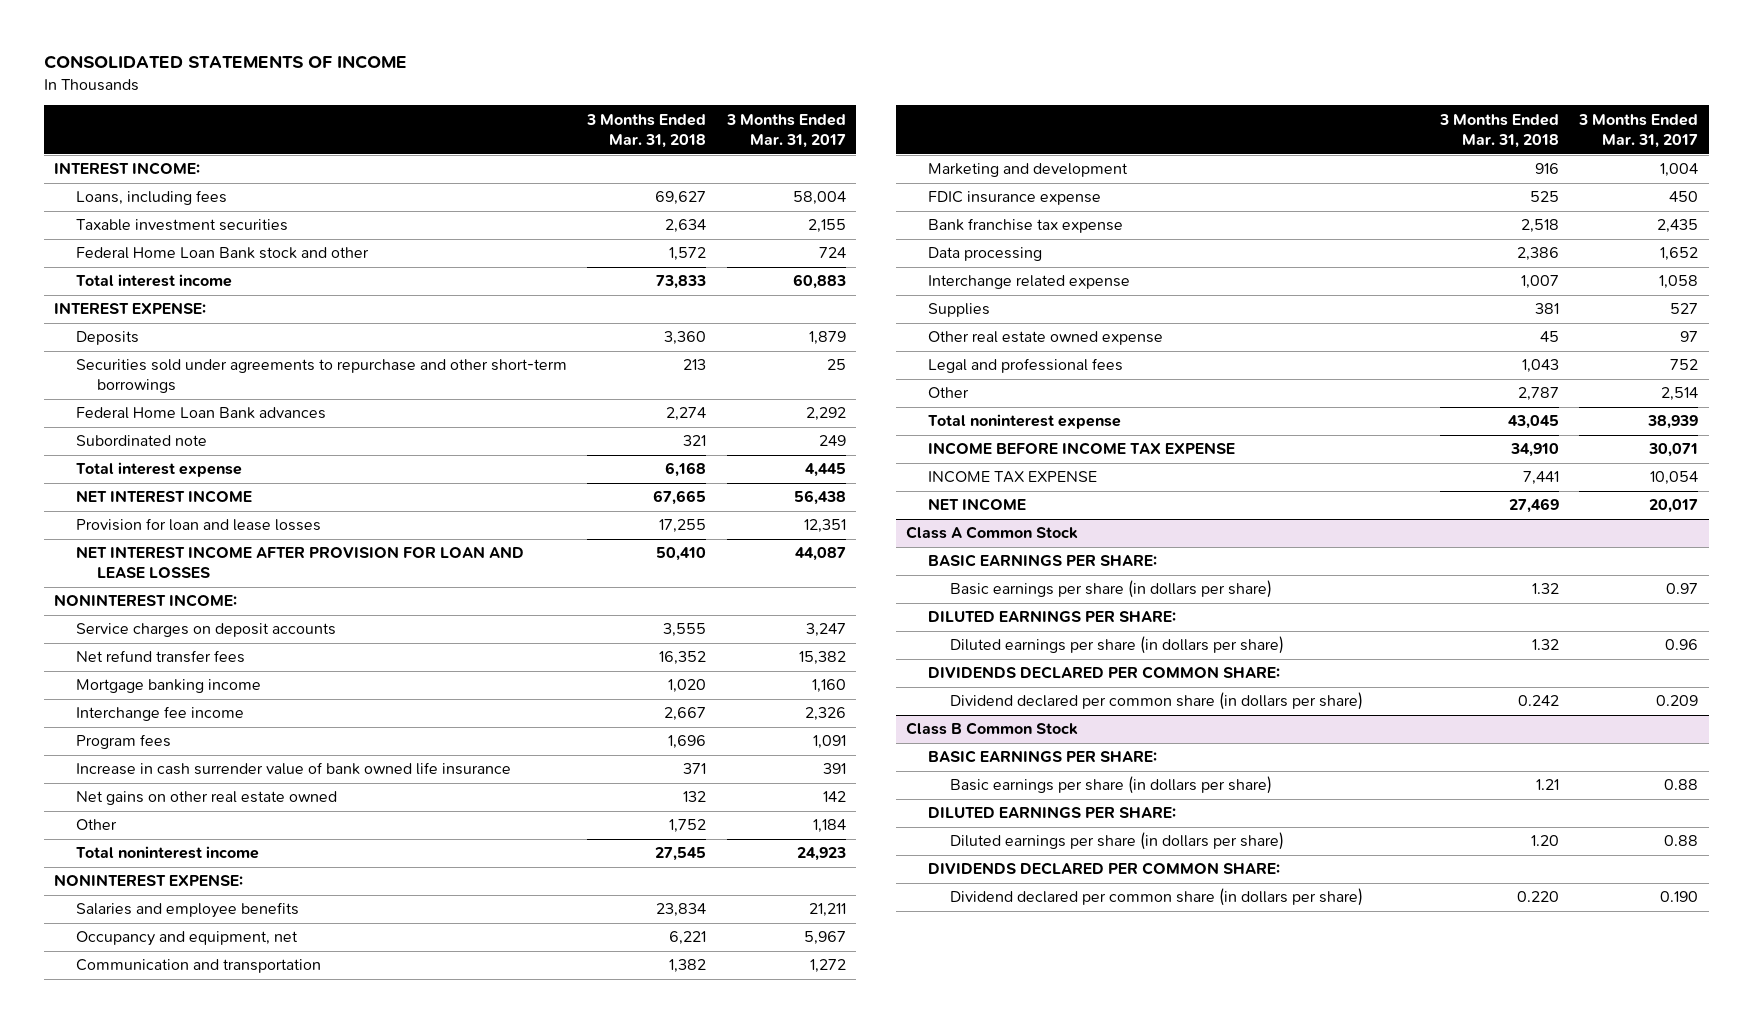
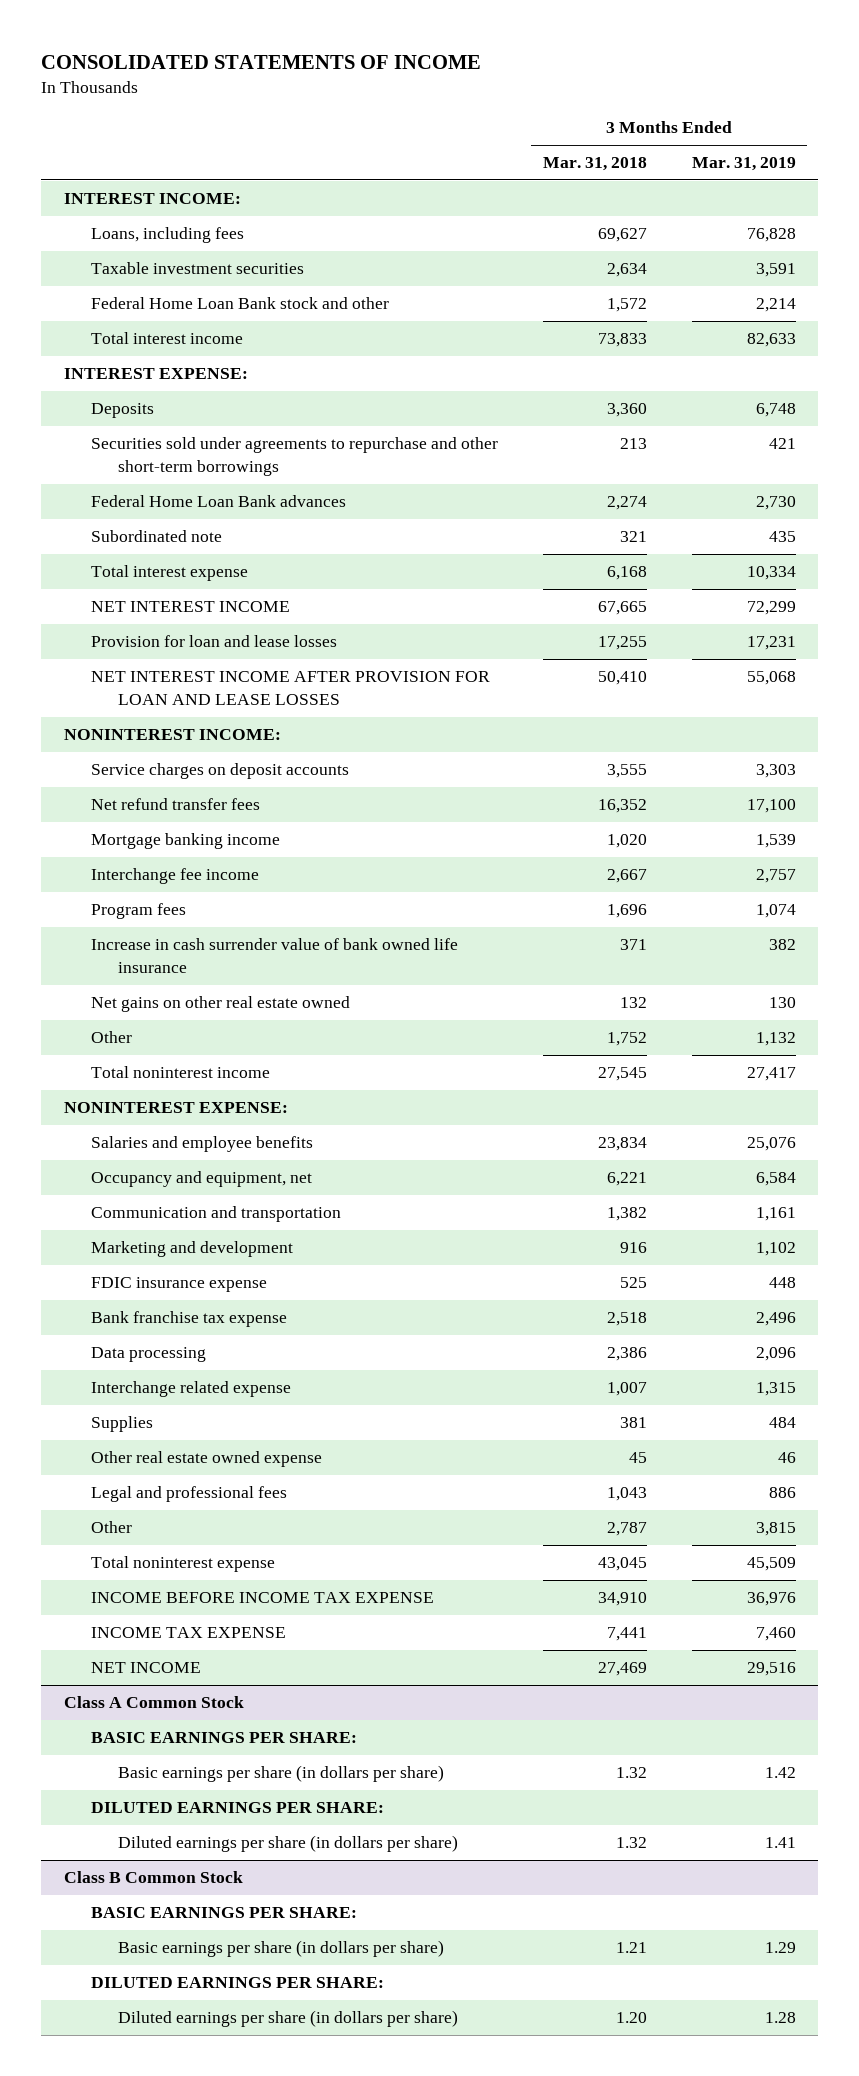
- | 3 Months Ended Mar. 31, 2018 | 3 Months Ended Mar. 31, 2017
+ | 3 Months Ended Mar. 31, 2018 | 3 Months Ended Mar. 31, 2019
@ Class A Common Stock
- DIVIDENDS DECLARED PER COMMON SHARE:
- Dividend declared per common share (in dollars per share) | 0.242 | 0.209
@ Class B Common Stock
- DIVIDENDS DECLARED PER COMMON SHARE:
- Dividend declared per common share (in dollars per share) | 0.220 | 0.190

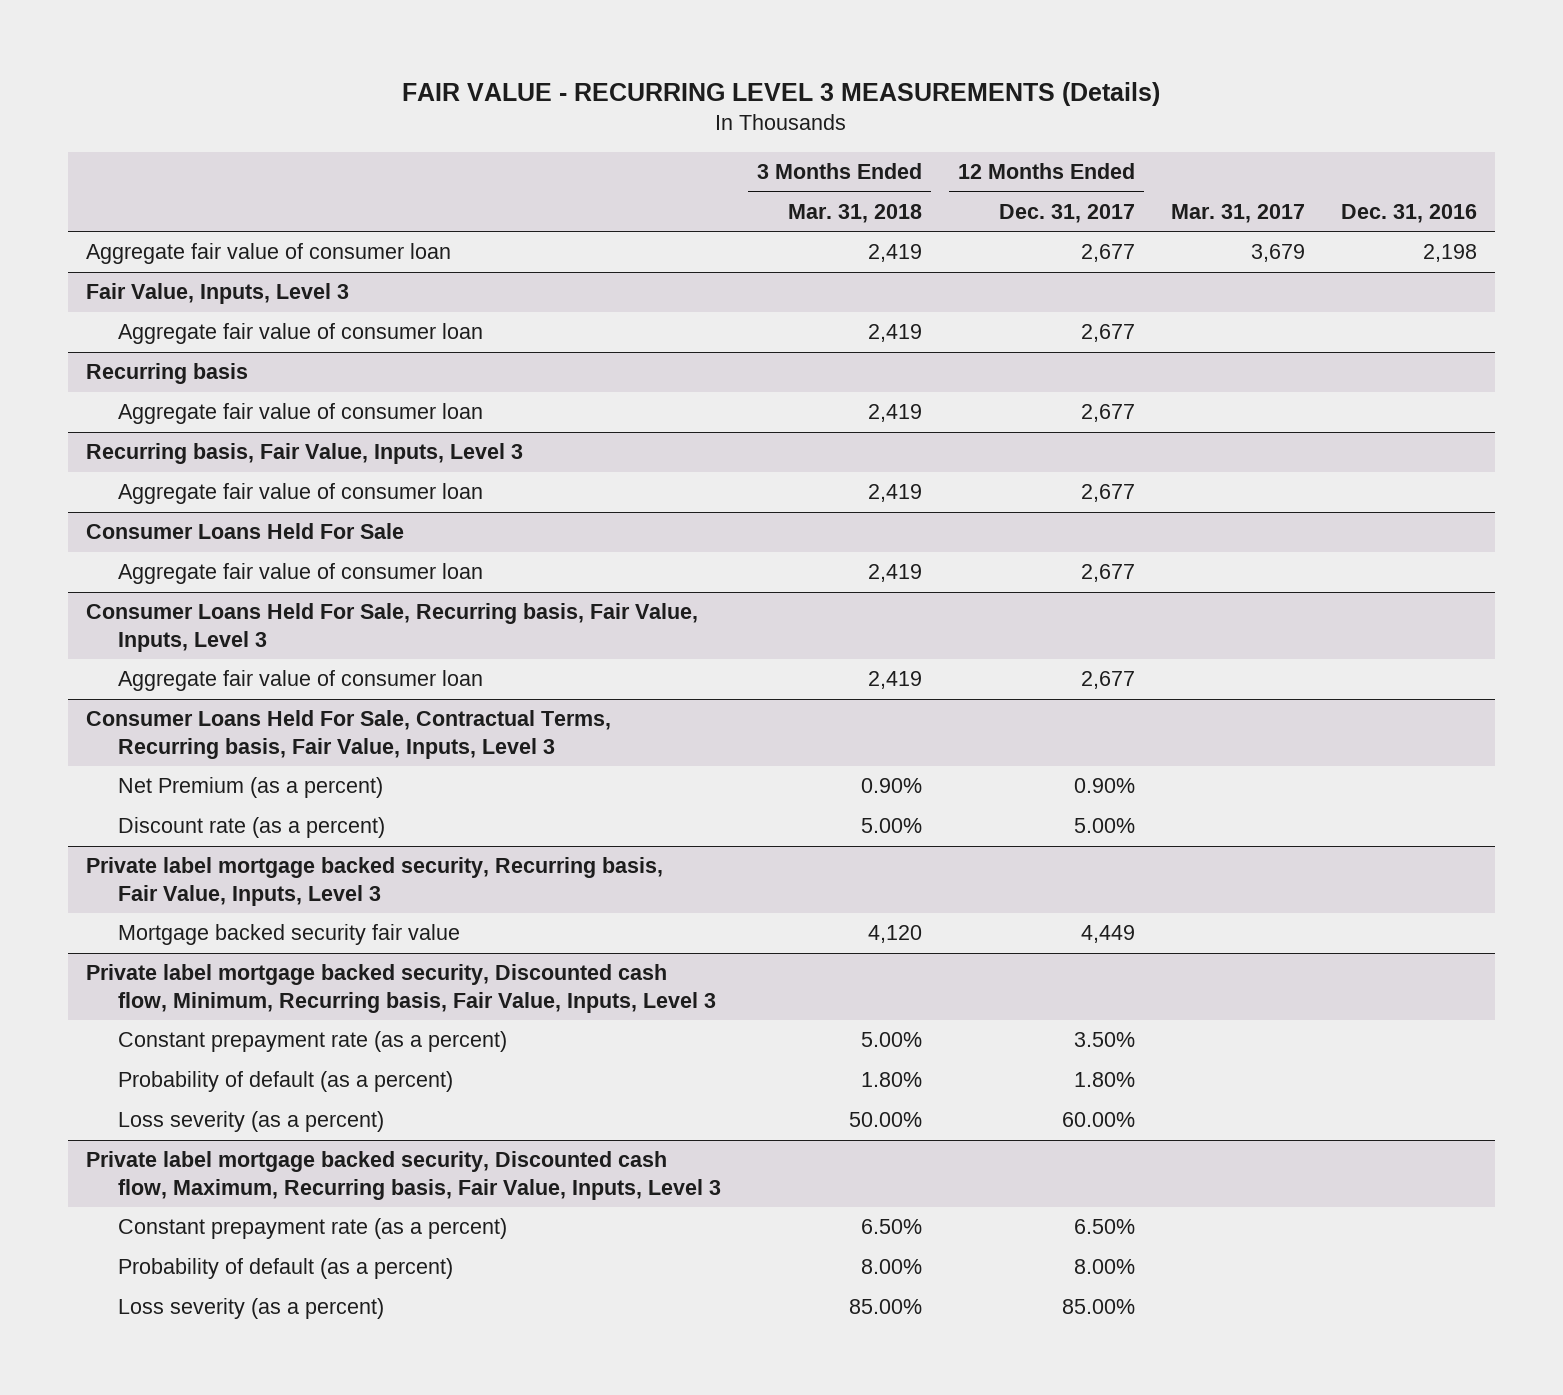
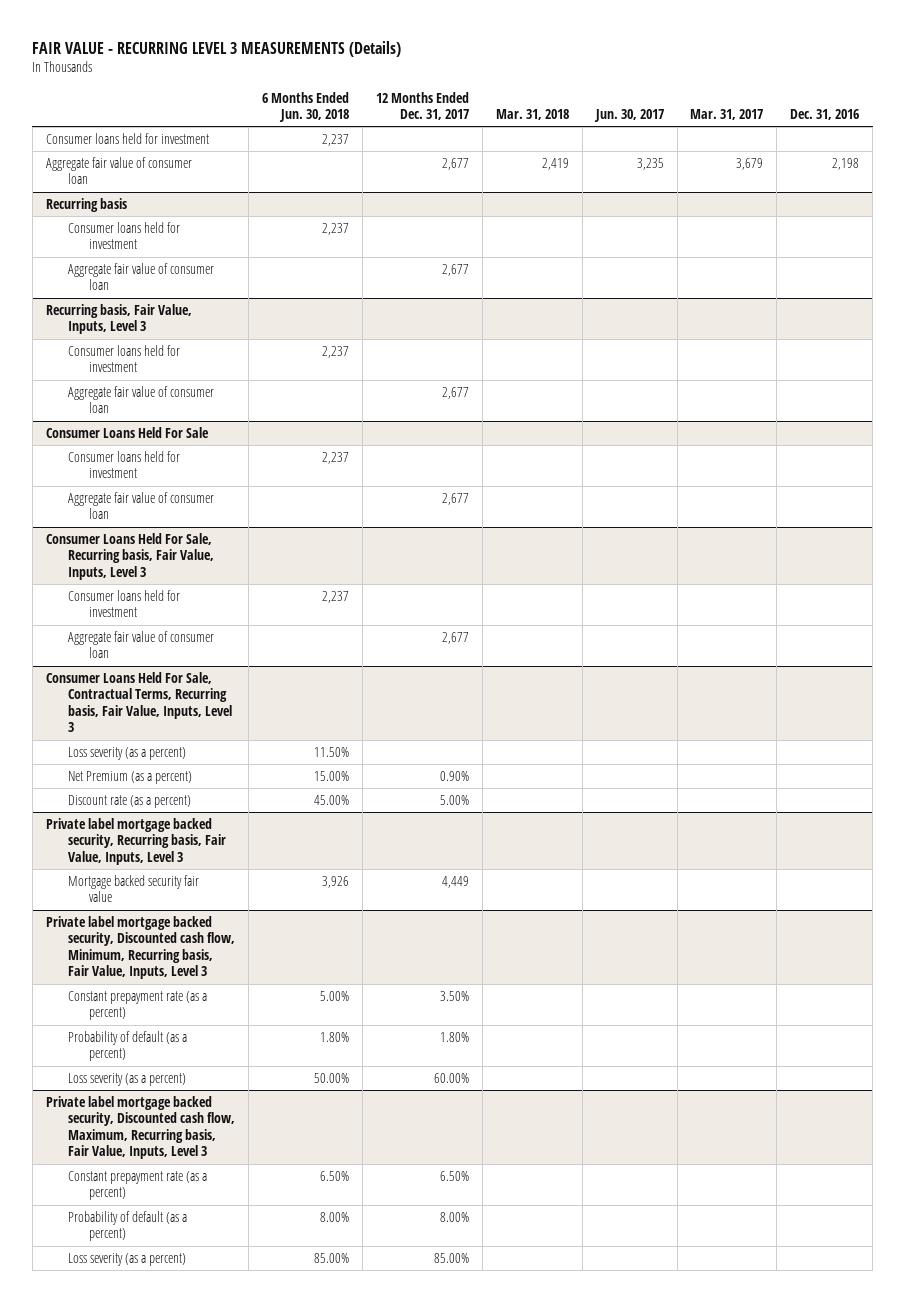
- | 3 Months Ended Mar. 31, 2018 | 12 Months Ended Dec. 31, 2017 | Mar. 31, 2017 | Dec. 31, 2016
+ | 6 Months Ended Jun. 30, 2018 | 12 Months Ended Dec. 31, 2017 | Mar. 31, 2018 | Jun. 30, 2017 | Mar. 31, 2017 | Dec. 31, 2016
+ Consumer loans held for investment | 2,237 | | | | |
- Fair Value, Inputs, Level 3
- Aggregate fair value of consumer loan | 2,419 | 2,677 | |
@ Recurring basis
+ Consumer loans held for investment | 2,237 | | | | |
@ Recurring basis, Fair Value, Inputs, Level 3
+ Consumer loans held for investment | 2,237 | | | | |
@ Consumer Loans Held For Sale
+ Consumer loans held for investment | 2,237 | | | | |
@ Consumer Loans Held For Sale, Recurring basis, Fair Value, Inputs, Level 3
+ Consumer loans held for investment | 2,237 | | | | |
@ Consumer Loans Held For Sale, Contractual Terms, Recurring basis, Fair Value, Inputs, Level 3
+ Loss severity (as a percent) | 11.50% | | | | |

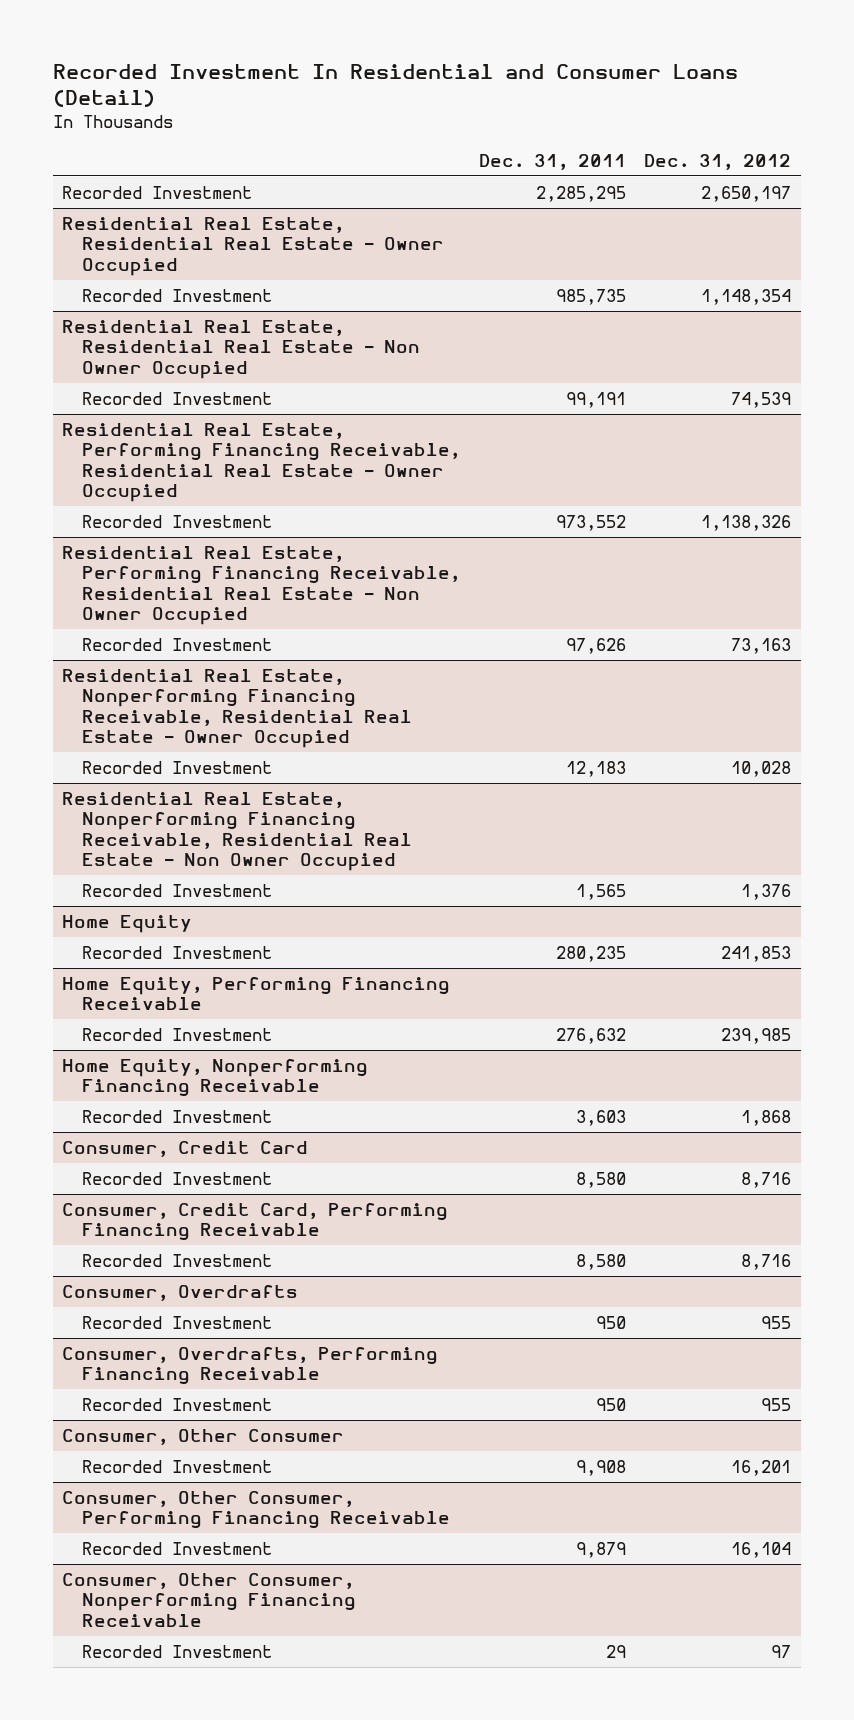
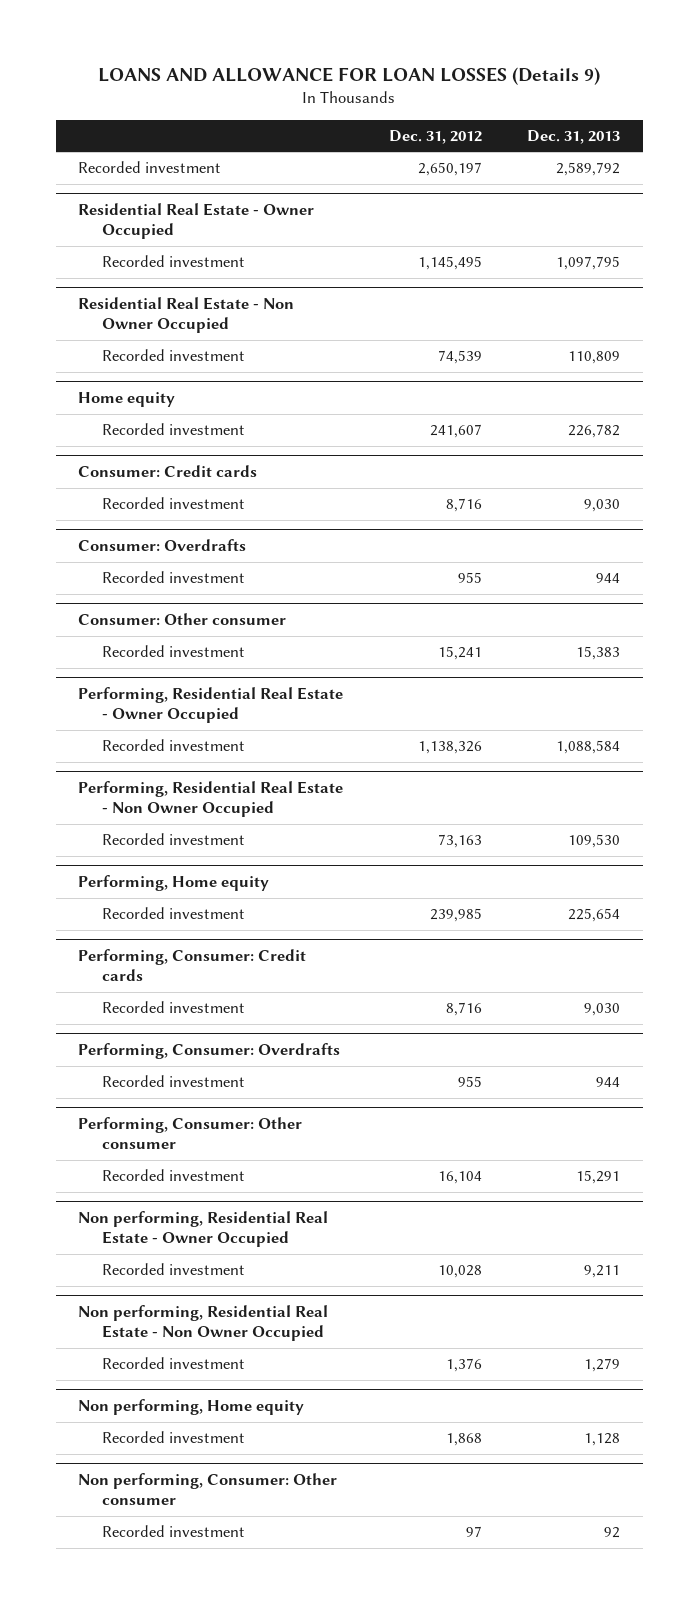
- Recorded Investment In Residential and Consumer Loans (Detail)
+ LOANS AND ALLOWANCE FOR LOAN LOSSES (Details 9)
- | Dec. 31, 2011 | Dec. 31, 2012
+ | Dec. 31, 2012 | Dec. 31, 2013
- Recorded Investment | 2,285,295 | 2,650,197
- Residential Real Estate, Residential Real Estate - Owner Occupied
- Recorded Investment | 985,735 | 1,148,354
- Residential Real Estate, Residential Real Estate - Non Owner Occupied
- Recorded Investment | 99,191 | 74,539
- Residential Real Estate, Performing Financing Receivable, Residential Real Estate - Owner Occupied
- Recorded Investment | 973,552 | 1,138,326
- Residential Real Estate, Performing Financing Receivable, Residential Real Estate - Non Owner Occupied
- Recorded Investment | 97,626 | 73,163
- Residential Real Estate, Nonperforming Financing Receivable, Residential Real Estate - Owner Occupied
- Recorded Investment | 12,183 | 10,028
- Residential Real Estate, Nonperforming Financing Receivable, Residential Real Estate - Non Owner Occupied
- Recorded Investment | 1,565 | 1,376
- Home Equity
- Recorded Investment | 280,235 | 241,853
- Home Equity, Performing Financing Receivable
- Recorded Investment | 276,632 | 239,985
- Home Equity, Nonperforming Financing Receivable
- Recorded Investment | 3,603 | 1,868
- Consumer, Credit Card
- Recorded Investment | 8,580 | 8,716
- Consumer, Credit Card, Performing Financing Receivable
- Recorded Investment | 8,580 | 8,716
- Consumer, Overdrafts
- Recorded Investment | 950 | 955
- Consumer, Overdrafts, Performing Financing Receivable
- Recorded Investment | 950 | 955
- Consumer, Other Consumer
- Recorded Investment | 9,908 | 16,201
- Consumer, Other Consumer, Performing Financing Receivable
- Recorded Investment | 9,879 | 16,104
- Consumer, Other Consumer, Nonperforming Financing Receivable
- Recorded Investment | 29 | 97
+ Recorded investment | 2,650,197 | 2,589,792
+ Residential Real Estate - Owner Occupied
+ Recorded investment | 1,145,495 | 1,097,795
+ Residential Real Estate - Non Owner Occupied
+ Recorded investment | 74,539 | 110,809
+ Home equity
+ Recorded investment | 241,607 | 226,782
+ Consumer: Credit cards
+ Recorded investment | 8,716 | 9,030
+ Consumer: Overdrafts
+ Recorded investment | 955 | 944
+ Consumer: Other consumer
+ Recorded investment | 15,241 | 15,383
+ Performing, Residential Real Estate - Owner Occupied
+ Recorded investment | 1,138,326 | 1,088,584
+ Performing, Residential Real Estate - Non Owner Occupied
+ Recorded investment | 73,163 | 109,530
+ Performing, Home equity
+ Recorded investment | 239,985 | 225,654
+ Performing, Consumer: Credit cards
+ Recorded investment | 8,716 | 9,030
+ Performing, Consumer: Overdrafts
+ Recorded investment | 955 | 944
+ Performing, Consumer: Other consumer
+ Recorded investment | 16,104 | 15,291
+ Non performing, Residential Real Estate - Owner Occupied
+ Recorded investment | 10,028 | 9,211
+ Non performing, Residential Real Estate - Non Owner Occupied
+ Recorded investment | 1,376 | 1,279
+ Non performing, Home equity
+ Recorded investment | 1,868 | 1,128
+ Non performing, Consumer: Other consumer
+ Recorded investment | 97 | 92

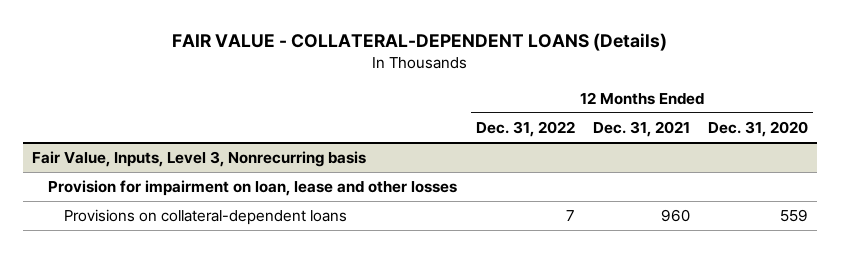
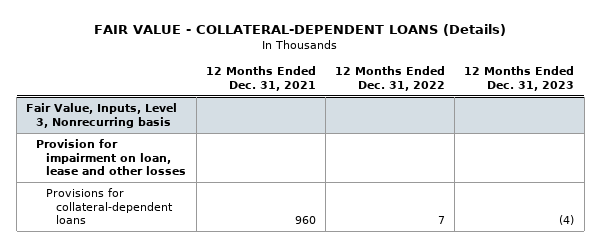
- | 12 Months Ended Dec. 31, 2022 | 12 Months Ended Dec. 31, 2021 | 12 Months Ended Dec. 31, 2020
+ | 12 Months Ended Dec. 31, 2021 | 12 Months Ended Dec. 31, 2022 | 12 Months Ended Dec. 31, 2023
@ Fair Value, Inputs, Level 3, Nonrecurring basis
- Provisions on collateral-dependent loans | 7 | 960 | 559
+ Provisions for collateral-dependent loans | 960 | 7 | (4)

